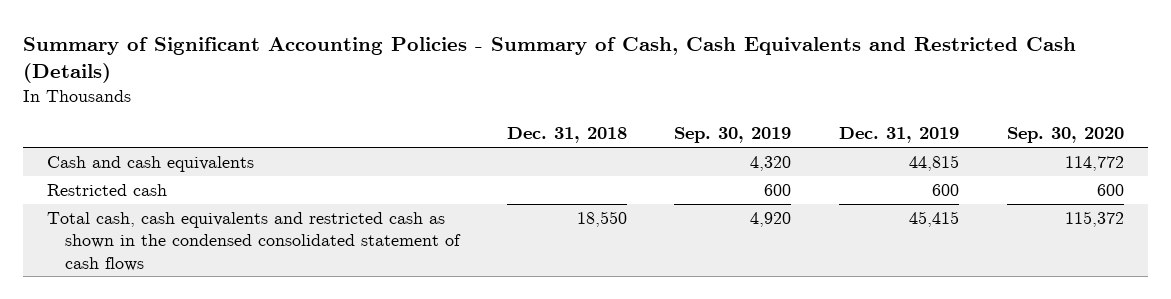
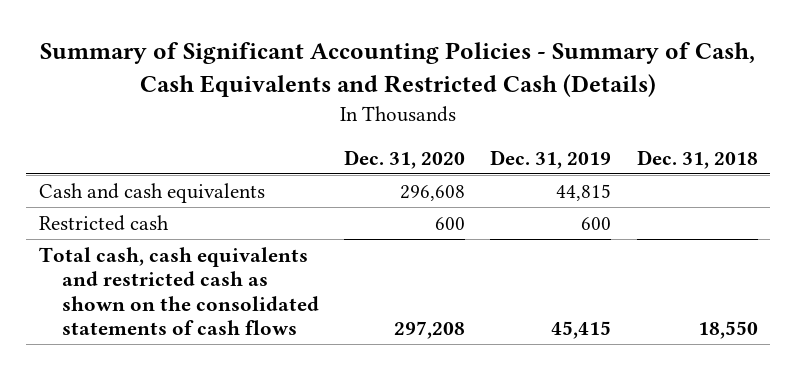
- | Dec. 31, 2018 | Sep. 30, 2019 | Dec. 31, 2019 | Sep. 30, 2020
+ | Dec. 31, 2020 | Dec. 31, 2019 | Dec. 31, 2018
- Total cash, cash equivalents and restricted cash as shown in the condensed consolidated statement of cash flows | 18,550 | 4,920 | 45,415 | 115,372
+ Total cash, cash equivalents and restricted cash as shown on the consolidated statements of cash flows | 297,208 | 45,415 | 18,550

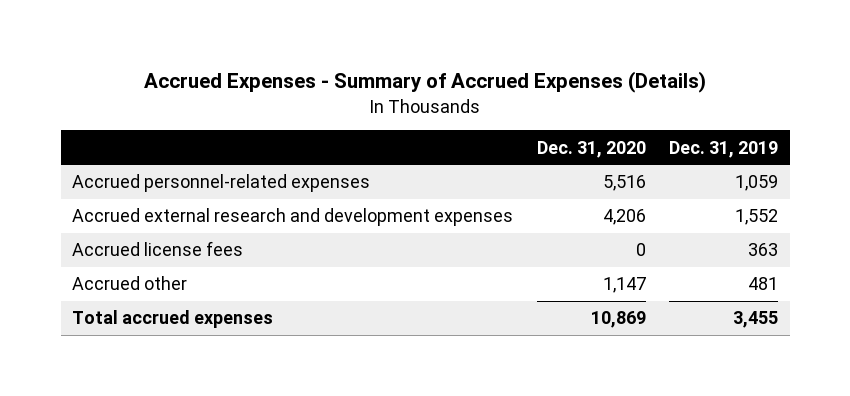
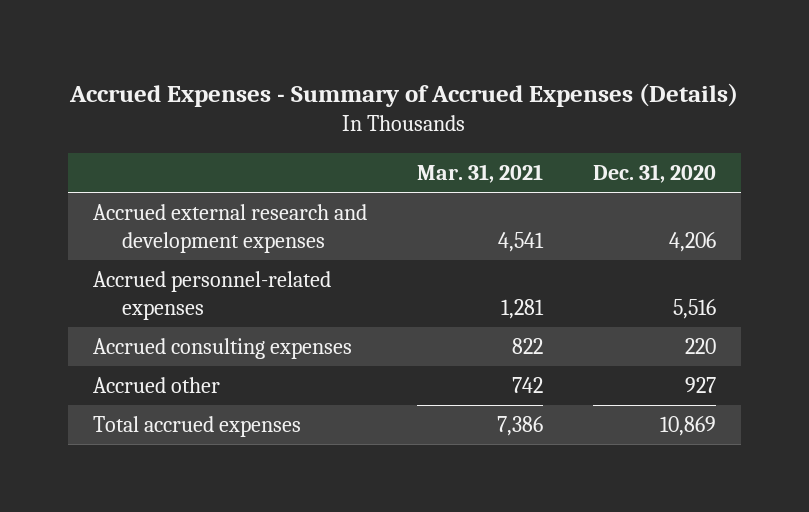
- | Dec. 31, 2020 | Dec. 31, 2019
+ | Mar. 31, 2021 | Dec. 31, 2020
- Accrued license fees | 0 | 363
- Accrued other | 1,147 | 481
moved down: Accrued personnel-related expenses | 1,281 | 5,516
+ Accrued consulting expenses | 822 | 220
+ Accrued other | 742 | 927

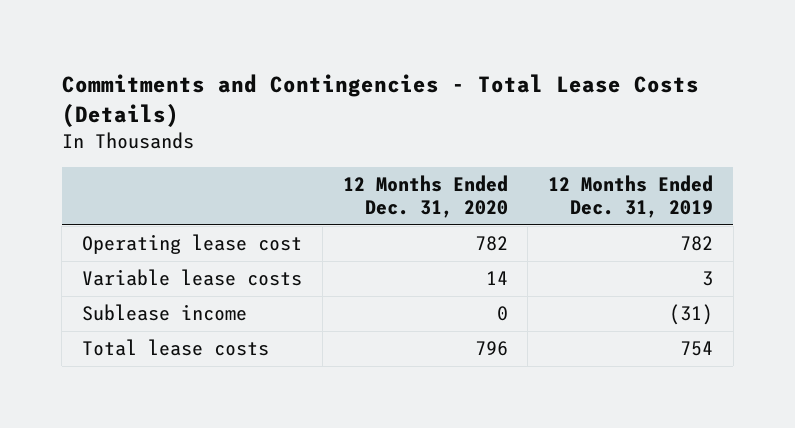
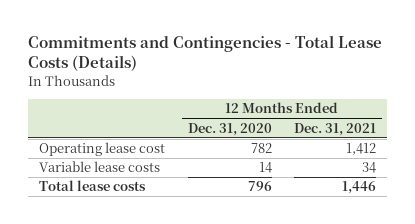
- | 12 Months Ended Dec. 31, 2020 | 12 Months Ended Dec. 31, 2019
+ | 12 Months Ended Dec. 31, 2020 | 12 Months Ended Dec. 31, 2021
- Sublease income | 0 | (31)

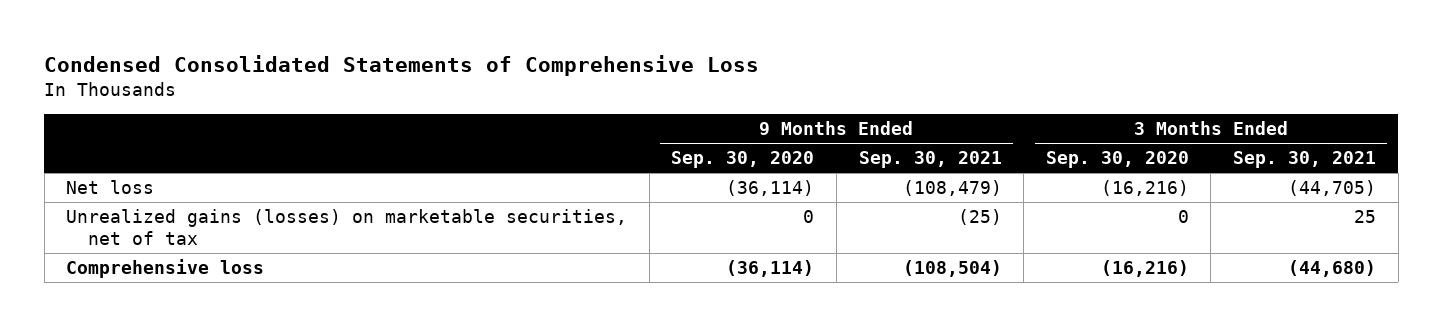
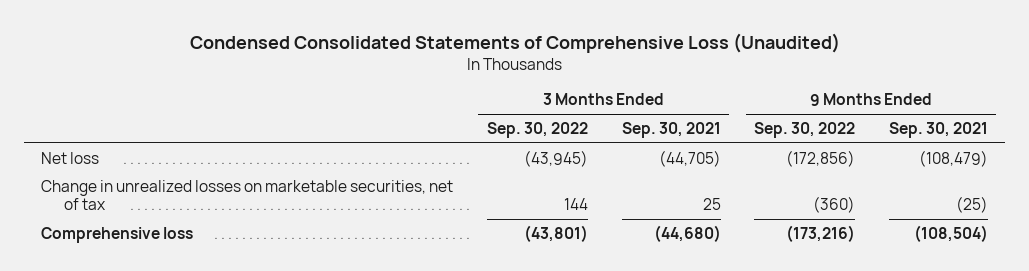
- Condensed Consolidated Statements of Comprehensive Loss
+ Condensed Consolidated Statements of Comprehensive Loss (Unaudited)
- | 9 Months Ended Sep. 30, 2020 | 9 Months Ended Sep. 30, 2021 | 3 Months Ended Sep. 30, 2020 | 3 Months Ended Sep. 30, 2021
+ | 3 Months Ended Sep. 30, 2022 | 3 Months Ended Sep. 30, 2021 | 9 Months Ended Sep. 30, 2022 | 9 Months Ended Sep. 30, 2021
- Unrealized gains (losses) on marketable securities, net of tax | 0 | (25) | 0 | 25
+ Change in unrealized losses on marketable securities, net of tax | 144 | 25 | (360) | (25)

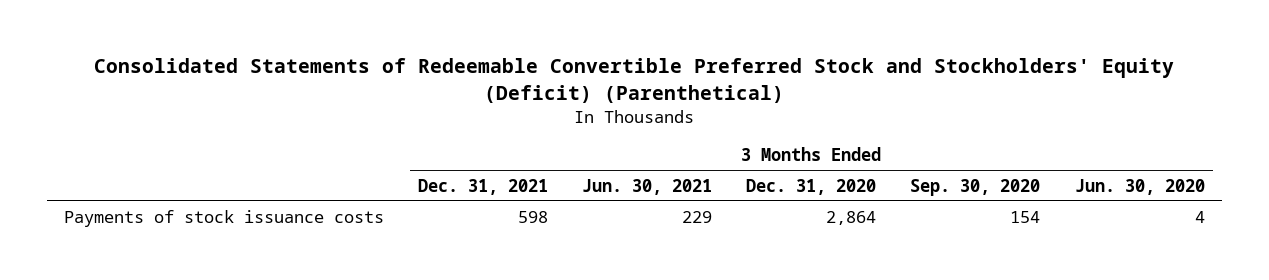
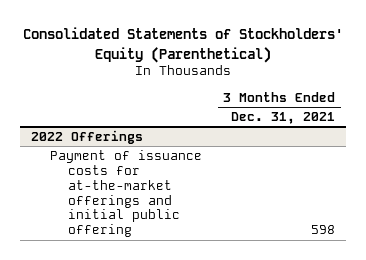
- Consolidated Statements of Redeemable Convertible Preferred Stock and Stockholders' Equity (Deficit) (Parenthetical)
+ Consolidated Statements of Stockholders' Equity (Parenthetical)
- | 3 Months Ended Dec. 31, 2021 | 3 Months Ended Jun. 30, 2021 | 3 Months Ended Dec. 31, 2020 | 3 Months Ended Sep. 30, 2020 | 3 Months Ended Jun. 30, 2020
+ | 3 Months Ended Dec. 31, 2021
- Payments of stock issuance costs | 598 | 229 | 2,864 | 154 | 4
+ 2022 Offerings
+ Payment of issuance costs for at-the-market offerings and initial public offering | 598

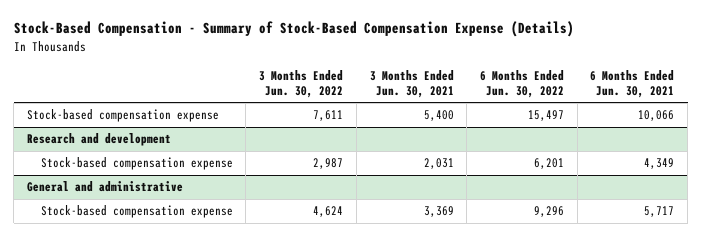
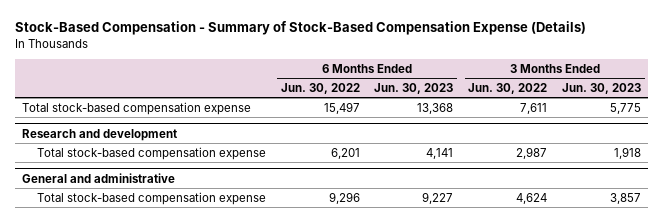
- | 3 Months Ended Jun. 30, 2022 | 3 Months Ended Jun. 30, 2021 | 6 Months Ended Jun. 30, 2022 | 6 Months Ended Jun. 30, 2021
+ | 6 Months Ended Jun. 30, 2022 | 6 Months Ended Jun. 30, 2023 | 3 Months Ended Jun. 30, 2022 | 3 Months Ended Jun. 30, 2023
- Stock-based compensation expense | 7,611 | 5,400 | 15,497 | 10,066
+ Total stock-based compensation expense | 15,497 | 13,368 | 7,611 | 5,775
@ Research and development
- Stock-based compensation expense | 2,987 | 2,031 | 6,201 | 4,349
+ Total stock-based compensation expense | 6,201 | 4,141 | 2,987 | 1,918
@ General and administrative
- Stock-based compensation expense | 4,624 | 3,369 | 9,296 | 5,717
+ Total stock-based compensation expense | 9,296 | 9,227 | 4,624 | 3,857

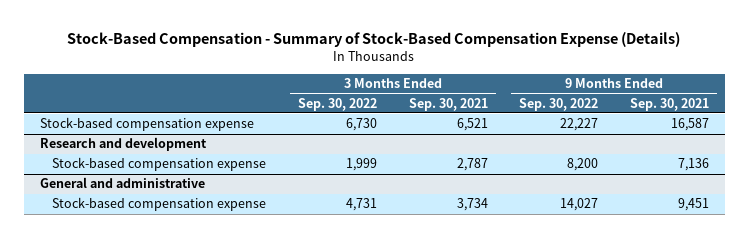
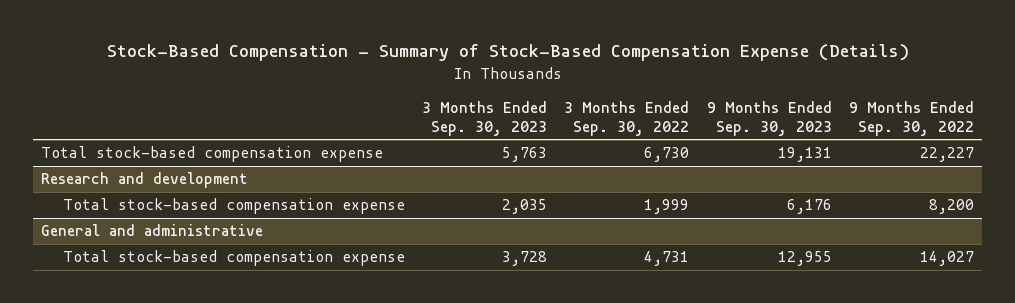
- | 3 Months Ended Sep. 30, 2022 | 3 Months Ended Sep. 30, 2021 | 9 Months Ended Sep. 30, 2022 | 9 Months Ended Sep. 30, 2021
+ | 3 Months Ended Sep. 30, 2023 | 3 Months Ended Sep. 30, 2022 | 9 Months Ended Sep. 30, 2023 | 9 Months Ended Sep. 30, 2022
- Stock-based compensation expense | 6,730 | 6,521 | 22,227 | 16,587
+ Total stock-based compensation expense | 5,763 | 6,730 | 19,131 | 22,227
@ Research and development
- Stock-based compensation expense | 1,999 | 2,787 | 8,200 | 7,136
+ Total stock-based compensation expense | 2,035 | 1,999 | 6,176 | 8,200
@ General and administrative
- Stock-based compensation expense | 4,731 | 3,734 | 14,027 | 9,451
+ Total stock-based compensation expense | 3,728 | 4,731 | 12,955 | 14,027

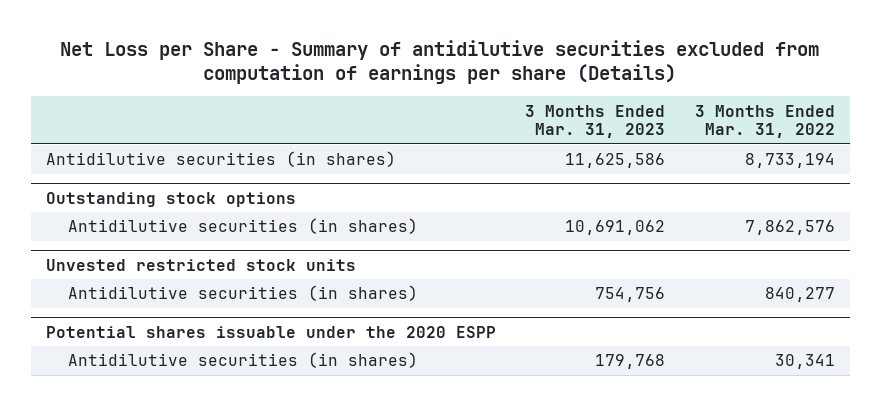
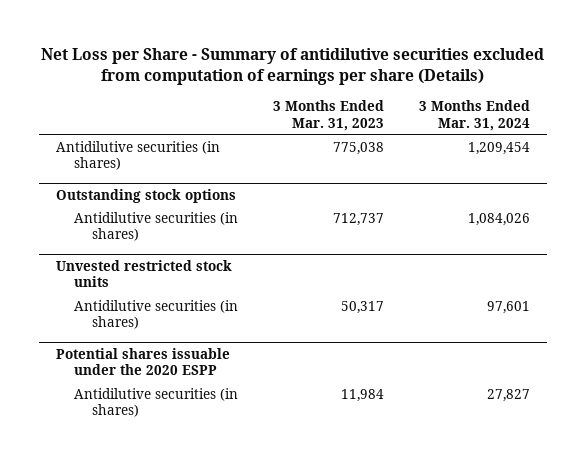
- | 3 Months Ended Mar. 31, 2023 | 3 Months Ended Mar. 31, 2022
+ | 3 Months Ended Mar. 31, 2023 | 3 Months Ended Mar. 31, 2024
- Antidilutive securities (in shares) | 11,625,586 | 8,733,194
+ Antidilutive securities (in shares) | 775,038 | 1,209,454
@ Outstanding stock options
- Antidilutive securities (in shares) | 10,691,062 | 7,862,576
+ Antidilutive securities (in shares) | 712,737 | 1,084,026
@ Unvested restricted stock units
- Antidilutive securities (in shares) | 754,756 | 840,277
+ Antidilutive securities (in shares) | 50,317 | 97,601
@ Potential shares issuable under the 2020 ESPP
- Antidilutive securities (in shares) | 179,768 | 30,341
+ Antidilutive securities (in shares) | 11,984 | 27,827

